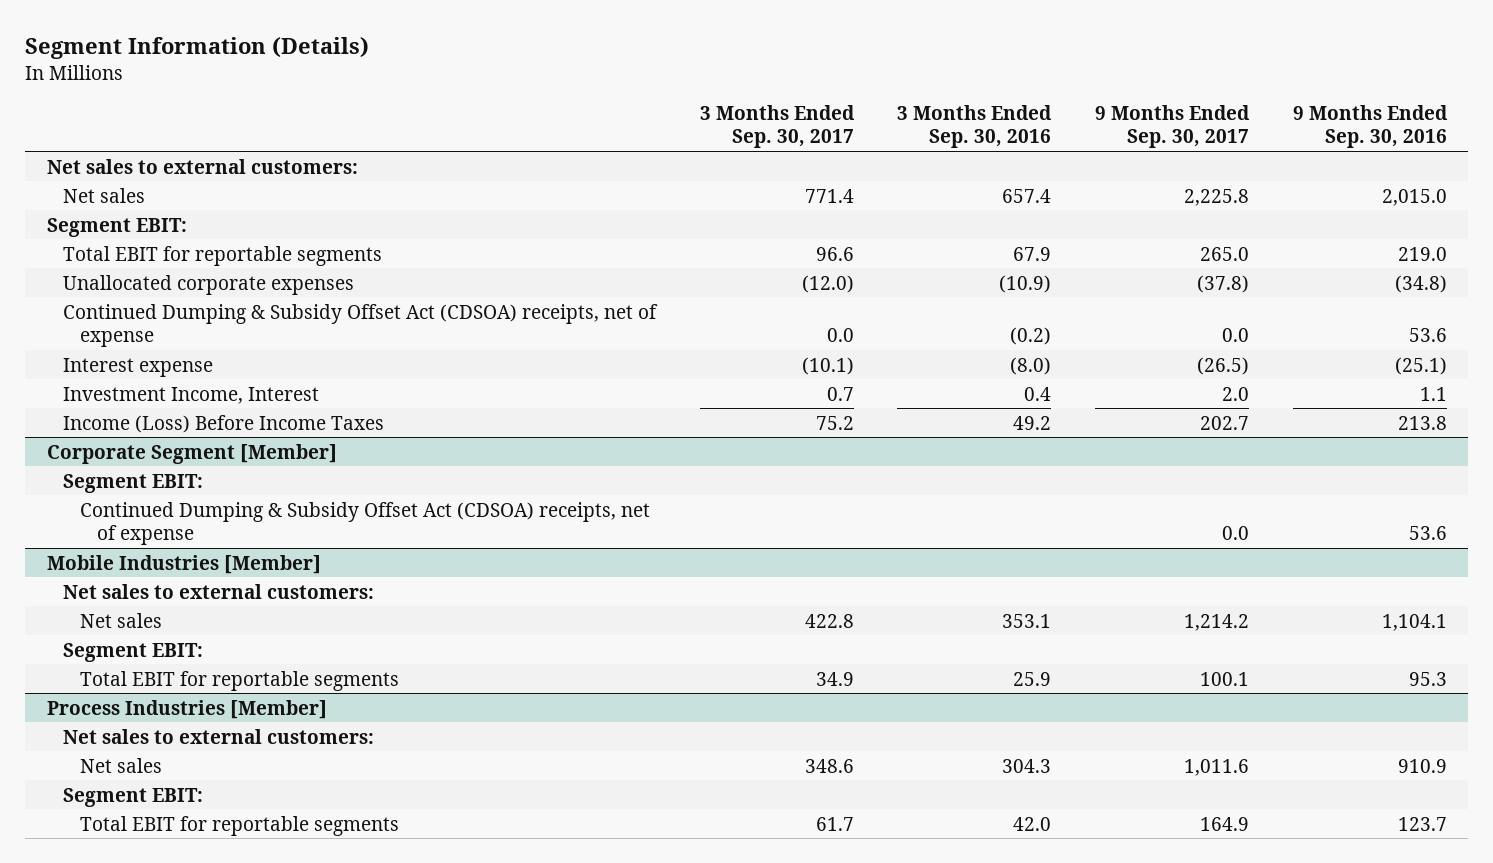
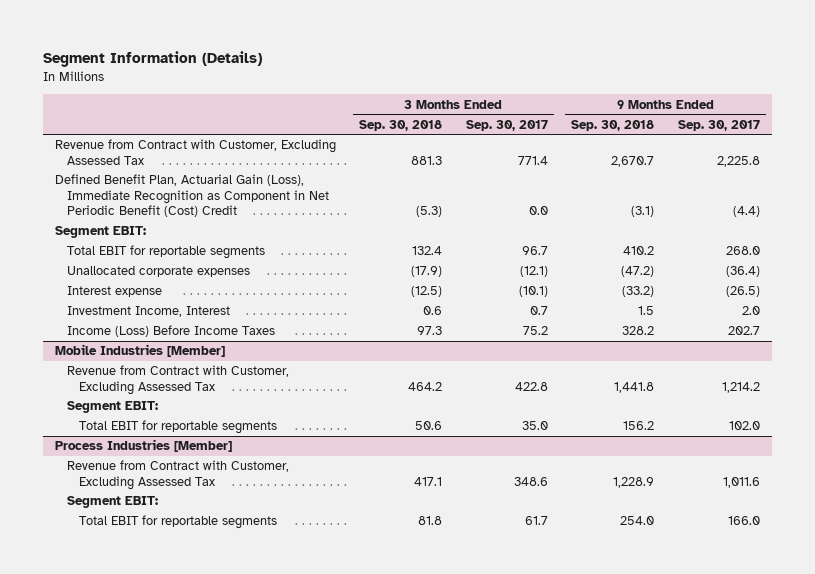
- | 3 Months Ended Sep. 30, 2017 | 3 Months Ended Sep. 30, 2016 | 9 Months Ended Sep. 30, 2017 | 9 Months Ended Sep. 30, 2016
+ | 3 Months Ended Sep. 30, 2018 | 3 Months Ended Sep. 30, 2017 | 9 Months Ended Sep. 30, 2018 | 9 Months Ended Sep. 30, 2017
- Net sales to external customers:
- Net sales | 771.4 | 657.4 | 2,225.8 | 2,015.0
+ Revenue from Contract with Customer, Excluding Assessed Tax | 881.3 | 771.4 | 2,670.7 | 2,225.8
+ Defined Benefit Plan, Actuarial Gain (Loss), Immediate Recognition as Component in Net Periodic Benefit (Cost) Credit | (5.3) | 0.0 | (3.1) | (4.4)
- Total EBIT for reportable segments | 96.6 | 67.9 | 265.0 | 219.0
- Unallocated corporate expenses | (12.0) | (10.9) | (37.8) | (34.8)
- Continued Dumping & Subsidy Offset Act (CDSOA) receipts, net of expense | 0.0 | (0.2) | 0.0 | 53.6
+ Total EBIT for reportable segments | 132.4 | 96.7 | 410.2 | 268.0
+ Unallocated corporate expenses | (17.9) | (12.1) | (47.2) | (36.4)
- Corporate Segment [Member]
- Segment EBIT:
- Continued Dumping & Subsidy Offset Act (CDSOA) receipts, net of expense | | | 0.0 | 53.6
@ Mobile Industries [Member]
- Net sales to external customers:
- Net sales | 422.8 | 353.1 | 1,214.2 | 1,104.1
+ Revenue from Contract with Customer, Excluding Assessed Tax | 464.2 | 422.8 | 1,441.8 | 1,214.2
- Total EBIT for reportable segments | 34.9 | 25.9 | 100.1 | 95.3
+ Total EBIT for reportable segments | 50.6 | 35.0 | 156.2 | 102.0
@ Process Industries [Member]
- Net sales to external customers:
- Net sales | 348.6 | 304.3 | 1,011.6 | 910.9
+ Revenue from Contract with Customer, Excluding Assessed Tax | 417.1 | 348.6 | 1,228.9 | 1,011.6
- Total EBIT for reportable segments | 61.7 | 42.0 | 164.9 | 123.7
+ Total EBIT for reportable segments | 81.8 | 61.7 | 254.0 | 166.0

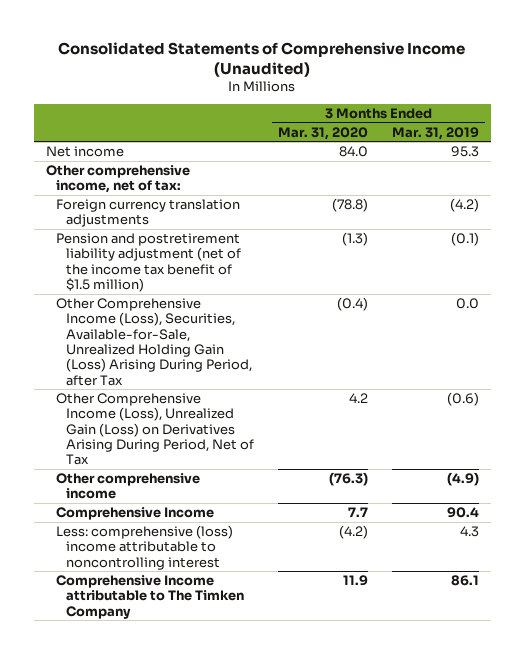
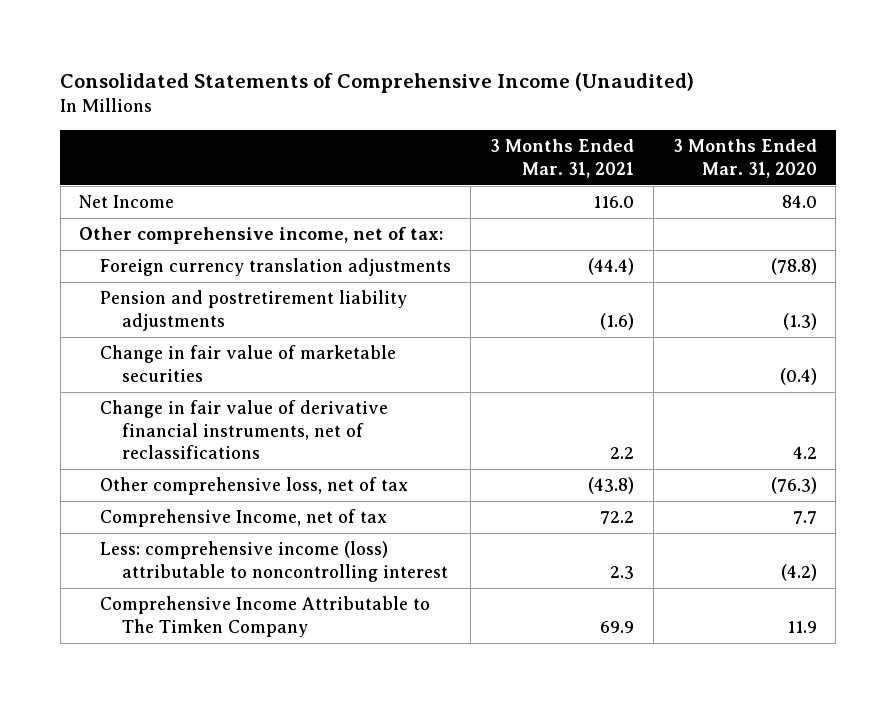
- | 3 Months Ended Mar. 31, 2020 | 3 Months Ended Mar. 31, 2019
+ | 3 Months Ended Mar. 31, 2021 | 3 Months Ended Mar. 31, 2020
- Net income | 84.0 | 95.3
+ Net Income | 116.0 | 84.0
- Pension and postretirement liability adjustment (net of the income tax benefit of $1.5 million) | (1.3) | (0.1)
- Other Comprehensive Income (Loss), Securities, Available-for-Sale, Unrealized Holding Gain (Loss) Arising During Period, after Tax | (0.4) | 0.0
- Other Comprehensive Income (Loss), Unrealized Gain (Loss) on Derivatives Arising During Period, Net of Tax | 4.2 | (0.6)
- Other comprehensive income | (76.3) | (4.9)
- Comprehensive Income | 7.7 | 90.4
- Less: comprehensive (loss) income attributable to noncontrolling interest | (4.2) | 4.3
- Comprehensive Income attributable to The Timken Company | 11.9 | 86.1
+ Pension and postretirement liability adjustments | (1.6) | (1.3)
+ Change in fair value of marketable securities | | (0.4)
+ Change in fair value of derivative financial instruments, net of reclassifications | 2.2 | 4.2
+ Other comprehensive loss, net of tax | (43.8) | (76.3)
+ Comprehensive Income, net of tax | 72.2 | 7.7
+ Less: comprehensive income (loss) attributable to noncontrolling interest | 2.3 | (4.2)
+ Comprehensive Income Attributable to The Timken Company | 69.9 | 11.9

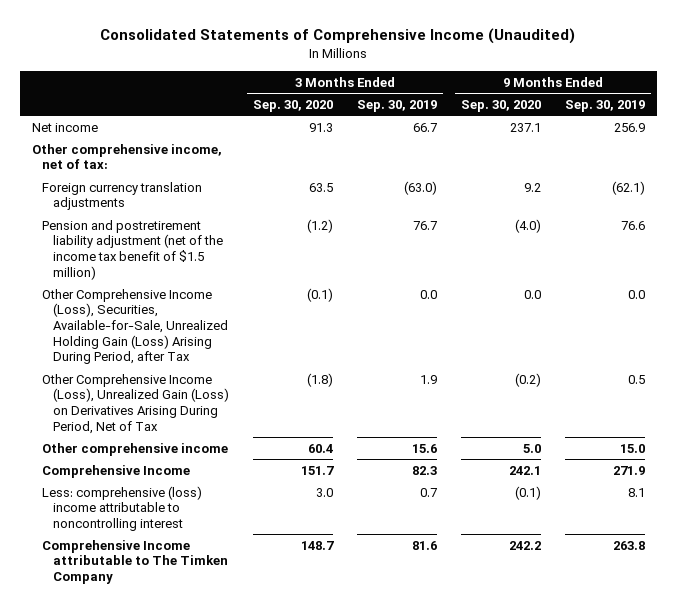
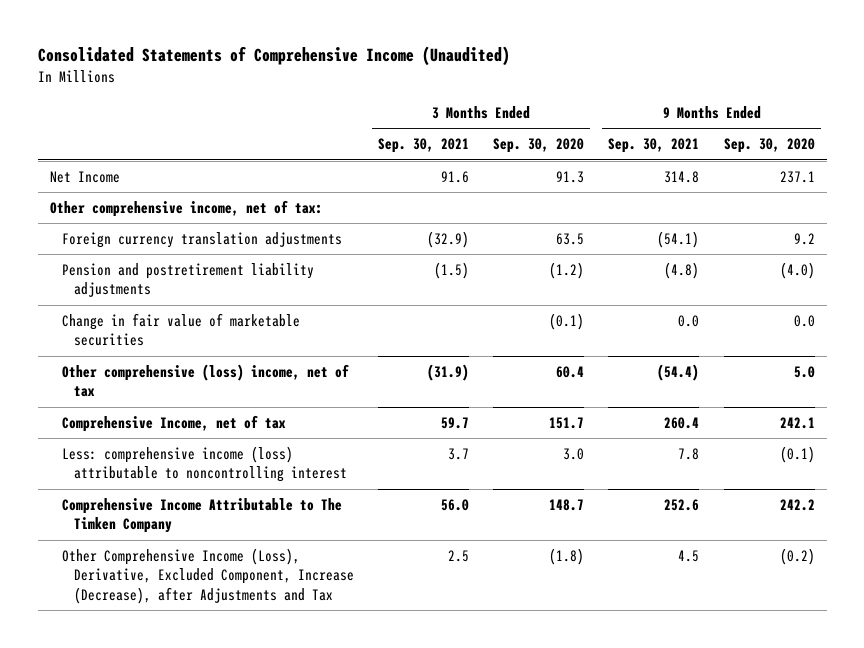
- | 3 Months Ended Sep. 30, 2020 | 3 Months Ended Sep. 30, 2019 | 9 Months Ended Sep. 30, 2020 | 9 Months Ended Sep. 30, 2019
+ | 3 Months Ended Sep. 30, 2021 | 3 Months Ended Sep. 30, 2020 | 9 Months Ended Sep. 30, 2021 | 9 Months Ended Sep. 30, 2020
- Net income | 91.3 | 66.7 | 237.1 | 256.9
+ Net Income | 91.6 | 91.3 | 314.8 | 237.1
- Pension and postretirement liability adjustment (net of the income tax benefit of $1.5 million) | (1.2) | 76.7 | (4.0) | 76.6
- Other Comprehensive Income (Loss), Securities, Available-for-Sale, Unrealized Holding Gain (Loss) Arising During Period, after Tax | (0.1) | 0.0 | 0.0 | 0.0
- Other Comprehensive Income (Loss), Unrealized Gain (Loss) on Derivatives Arising During Period, Net of Tax | (1.8) | 1.9 | (0.2) | 0.5
- Other comprehensive income | 60.4 | 15.6 | 5.0 | 15.0
- Comprehensive Income | 151.7 | 82.3 | 242.1 | 271.9
- Less: comprehensive (loss) income attributable to noncontrolling interest | 3.0 | 0.7 | (0.1) | 8.1
- Comprehensive Income attributable to The Timken Company | 148.7 | 81.6 | 242.2 | 263.8
+ Pension and postretirement liability adjustments | (1.5) | (1.2) | (4.8) | (4.0)
+ Change in fair value of marketable securities | | (0.1) | 0.0 | 0.0
+ Other comprehensive (loss) income, net of tax | (31.9) | 60.4 | (54.4) | 5.0
+ Comprehensive Income, net of tax | 59.7 | 151.7 | 260.4 | 242.1
+ Less: comprehensive income (loss) attributable to noncontrolling interest | 3.7 | 3.0 | 7.8 | (0.1)
+ Comprehensive Income Attributable to The Timken Company | 56.0 | 148.7 | 252.6 | 242.2
+ Other Comprehensive Income (Loss), Derivative, Excluded Component, Increase (Decrease), after Adjustments and Tax | 2.5 | (1.8) | 4.5 | (0.2)

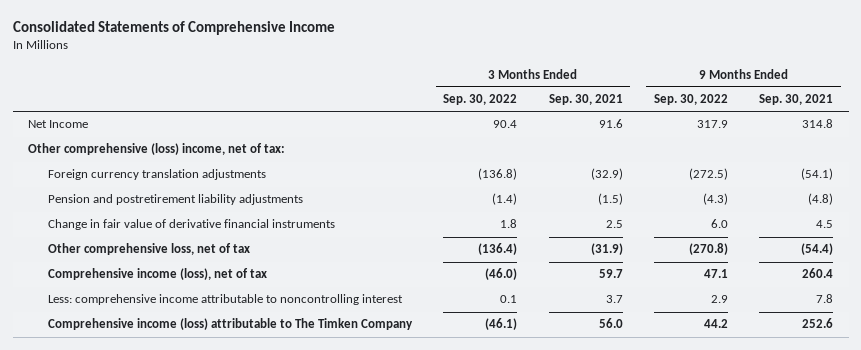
- Consolidated Statements of Comprehensive Income (Unaudited)
+ Consolidated Statements of Comprehensive Income
- | 3 Months Ended Sep. 30, 2021 | 3 Months Ended Sep. 30, 2020 | 9 Months Ended Sep. 30, 2021 | 9 Months Ended Sep. 30, 2020
+ | 3 Months Ended Sep. 30, 2022 | 3 Months Ended Sep. 30, 2021 | 9 Months Ended Sep. 30, 2022 | 9 Months Ended Sep. 30, 2021
- Other comprehensive income, net of tax:
+ Other comprehensive (loss) income, net of tax:
- Change in fair value of marketable securities | | (0.1) | 0.0 | 0.0
- Other comprehensive (loss) income, net of tax | (31.9) | 60.4 | (54.4) | 5.0
- Comprehensive Income, net of tax | 59.7 | 151.7 | 260.4 | 242.1
- Less: comprehensive income (loss) attributable to noncontrolling interest | 3.7 | 3.0 | 7.8 | (0.1)
- Comprehensive Income Attributable to The Timken Company | 56.0 | 148.7 | 252.6 | 242.2
- Other Comprehensive Income (Loss), Derivative, Excluded Component, Increase (Decrease), after Adjustments and Tax | 2.5 | (1.8) | 4.5 | (0.2)
+ Change in fair value of derivative financial instruments | 1.8 | 2.5 | 6.0 | 4.5
+ Other comprehensive loss, net of tax | (136.4) | (31.9) | (270.8) | (54.4)
+ Comprehensive income (loss), net of tax | (46.0) | 59.7 | 47.1 | 260.4
+ Less: comprehensive income attributable to noncontrolling interest | 0.1 | 3.7 | 2.9 | 7.8
+ Comprehensive income (loss) attributable to The Timken Company | (46.1) | 56.0 | 44.2 | 252.6

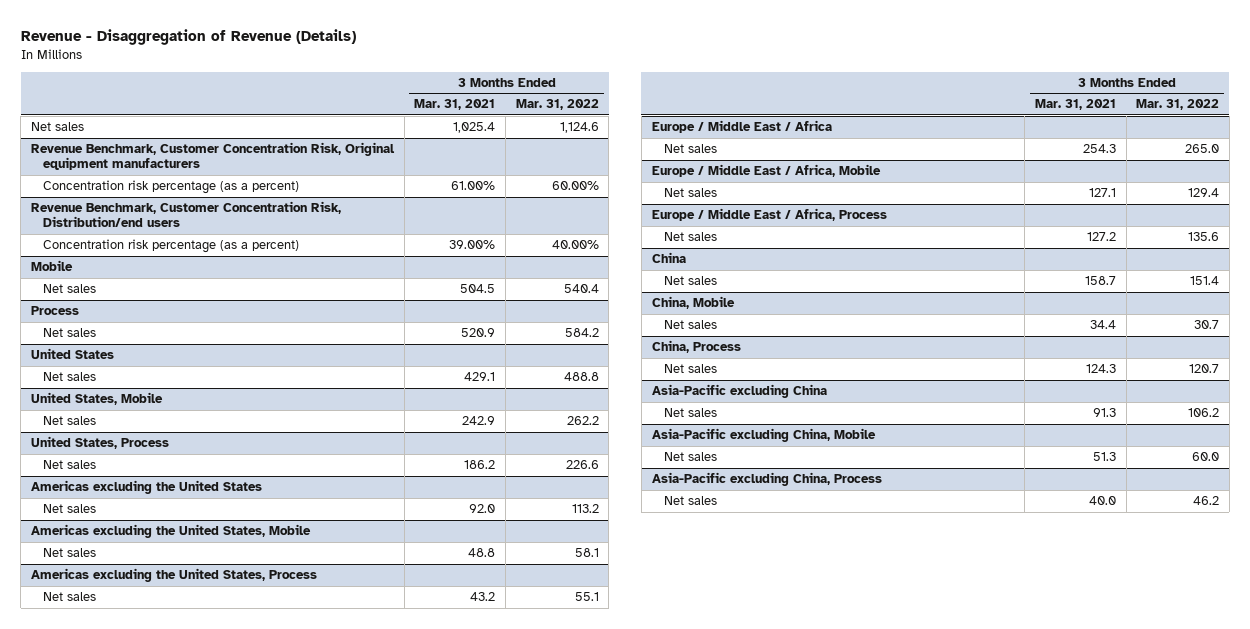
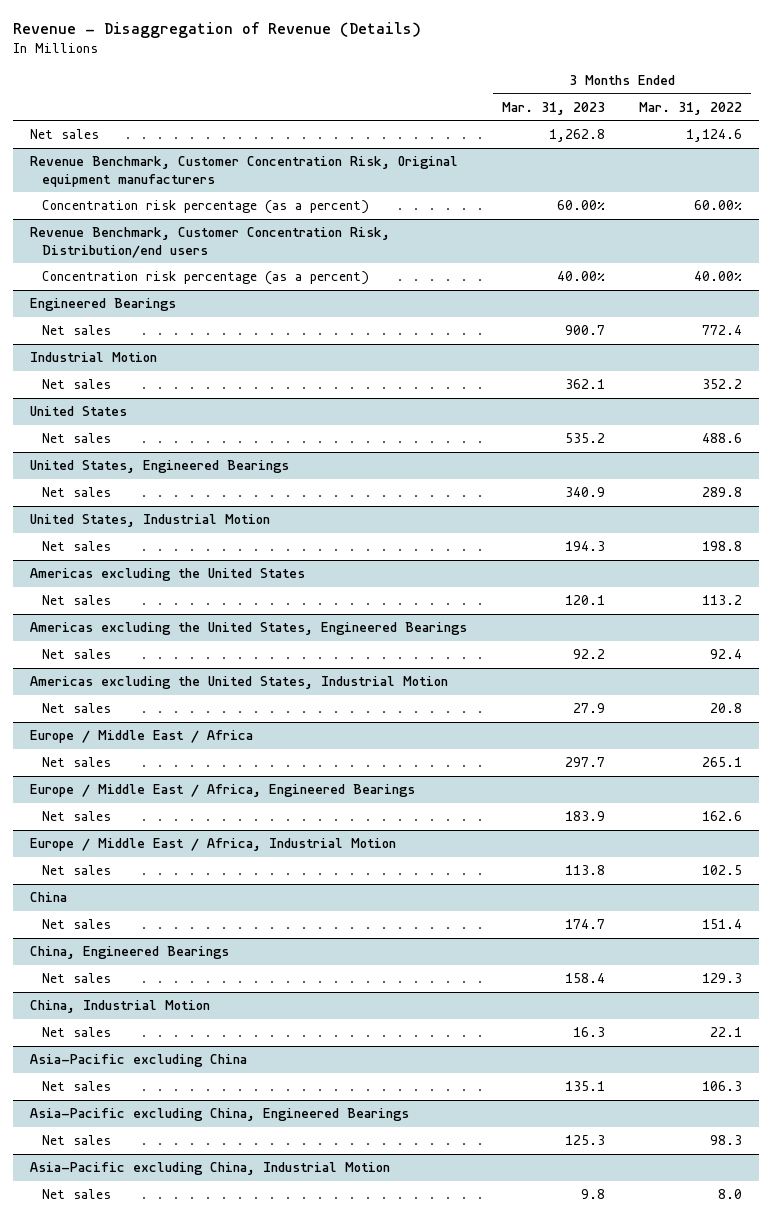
- | 3 Months Ended Mar. 31, 2021 | 3 Months Ended Mar. 31, 2022
+ | 3 Months Ended Mar. 31, 2023 | 3 Months Ended Mar. 31, 2022
- Mobile
- Net sales | 504.5 | 540.4
- Process
- Net sales | 520.9 | 584.2
+ Engineered Bearings
+ Net sales | 900.7 | 772.4
+ Industrial Motion
+ Net sales | 362.1 | 352.2
@ United States
- Net sales | 429.1 | 488.8
- United States, Mobile
- Net sales | 242.9 | 262.2
- United States, Process
- Net sales | 186.2 | 226.6
@ United States
+ Net sales | 535.2 | 488.6
+ United States, Engineered Bearings
+ Net sales | 340.9 | 289.8
+ United States, Industrial Motion
+ Net sales | 194.3 | 198.8
- Americas excluding the United States, Mobile
- Net sales | 48.8 | 58.1
- Americas excluding the United States, Process
- Net sales | 43.2 | 55.1
+ Americas excluding the United States, Engineered Bearings
+ Net sales | 92.2 | 92.4
+ Americas excluding the United States, Industrial Motion
+ Net sales | 27.9 | 20.8
@ Europe / Middle East / Africa
- Net sales | 254.3 | 265.0
- Europe / Middle East / Africa, Mobile
- Net sales | 127.1 | 129.4
- Europe / Middle East / Africa, Process
- Net sales | 127.2 | 135.6
@ Europe / Middle East / Africa
+ Net sales | 297.7 | 265.1
+ Europe / Middle East / Africa, Engineered Bearings
+ Net sales | 183.9 | 162.6
+ Europe / Middle East / Africa, Industrial Motion
+ Net sales | 113.8 | 102.5
- China, Mobile
- Net sales | 34.4 | 30.7
- China, Process
- Net sales | 124.3 | 120.7
+ China, Engineered Bearings
+ Net sales | 158.4 | 129.3
+ China, Industrial Motion
+ Net sales | 16.3 | 22.1
@ Asia-Pacific excluding China
- Net sales | 91.3 | 106.2
- Asia-Pacific excluding China, Mobile
- Net sales | 51.3 | 60.0
- Asia-Pacific excluding China, Process
- Net sales | 40.0 | 46.2
@ Asia-Pacific excluding China
+ Net sales | 135.1 | 106.3
+ Asia-Pacific excluding China, Engineered Bearings
+ Net sales | 125.3 | 98.3
+ Asia-Pacific excluding China, Industrial Motion
+ Net sales | 9.8 | 8.0

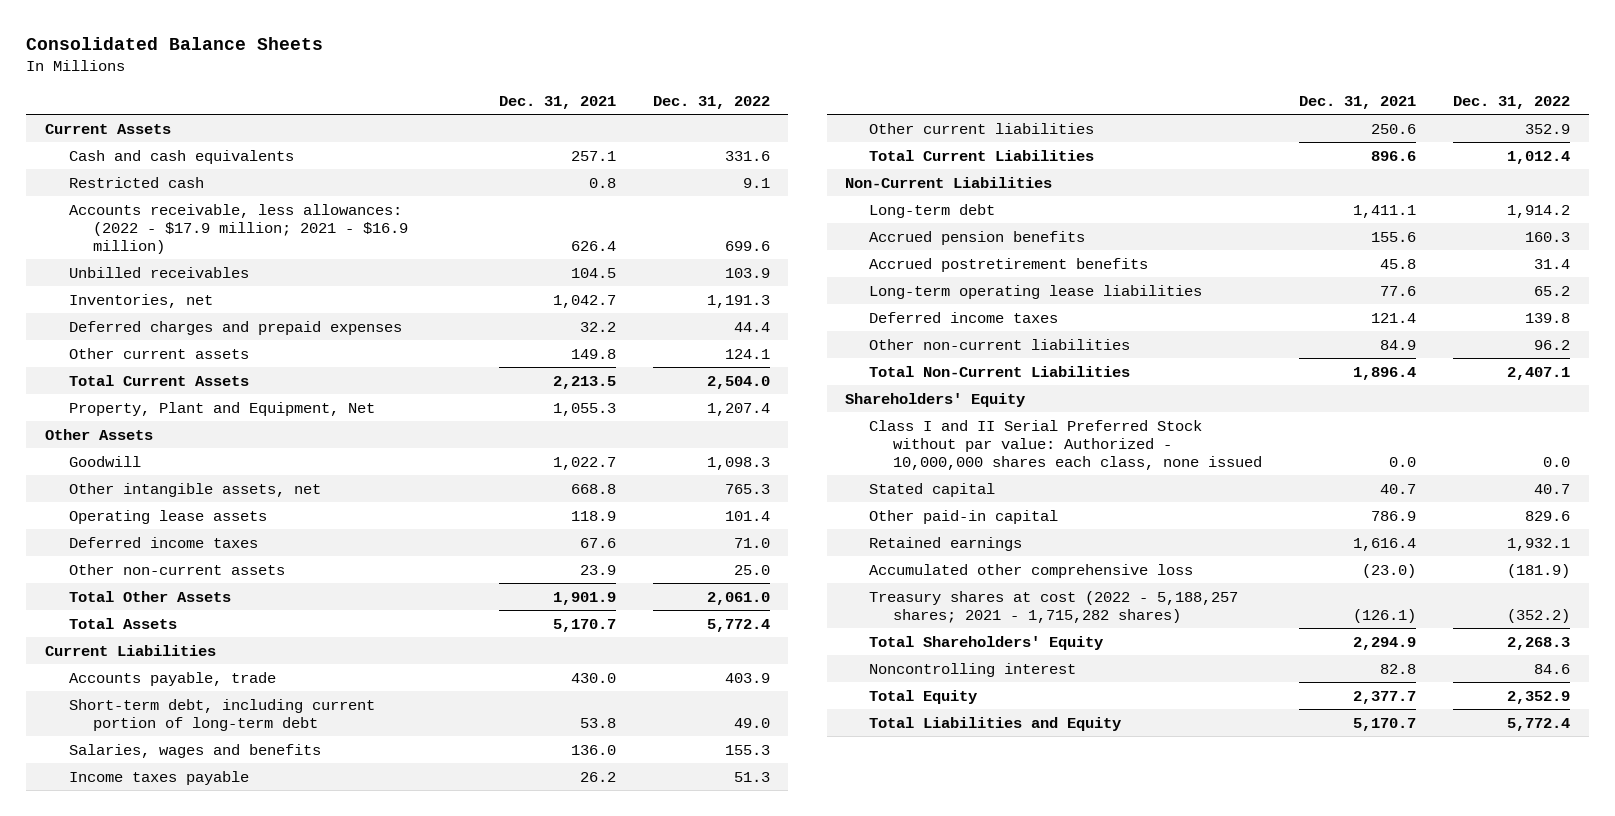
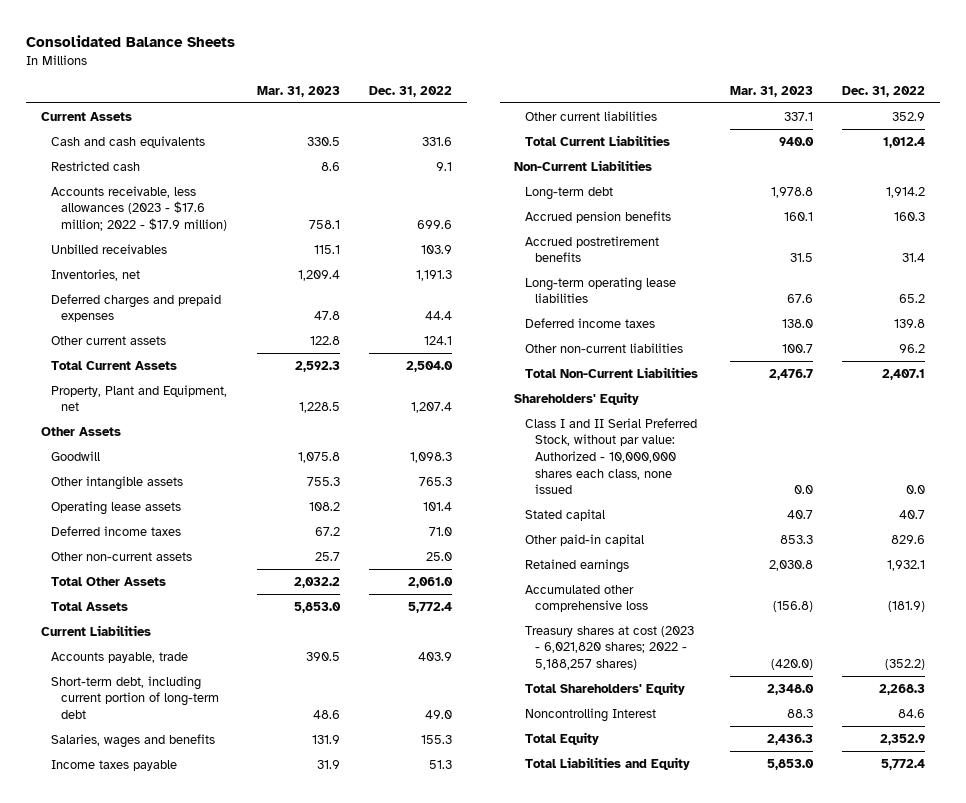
- | Dec. 31, 2021 | Dec. 31, 2022
+ | Mar. 31, 2023 | Dec. 31, 2022
- Accounts receivable, less allowances: (2022 - $17.9 million; 2021 - $16.9 million) | 626.4 | 699.6
+ Accounts receivable, less allowances (2023 - $17.6 million; 2022 - $17.9 million) | 758.1 | 699.6
- Property, Plant and Equipment, Net | 1,055.3 | 1,207.4
+ Property, Plant and Equipment, net | 1,228.5 | 1,207.4
- Other intangible assets, net | 668.8 | 765.3
+ Other intangible assets | 755.3 | 765.3
- Class I and II Serial Preferred Stock without par value: Authorized - 10,000,000 shares each class, none issued | 0.0 | 0.0
+ Class I and II Serial Preferred Stock, without par value: Authorized - 10,000,000 shares each class, none issued | 0.0 | 0.0
- Treasury shares at cost (2022 - 5,188,257 shares; 2021 - 1,715,282 shares) | (126.1) | (352.2)
+ Treasury shares at cost (2023 - 6,021,820 shares; 2022 - 5,188,257 shares) | (420.0) | (352.2)
- Noncontrolling interest | 82.8 | 84.6
+ Noncontrolling Interest | 88.3 | 84.6

